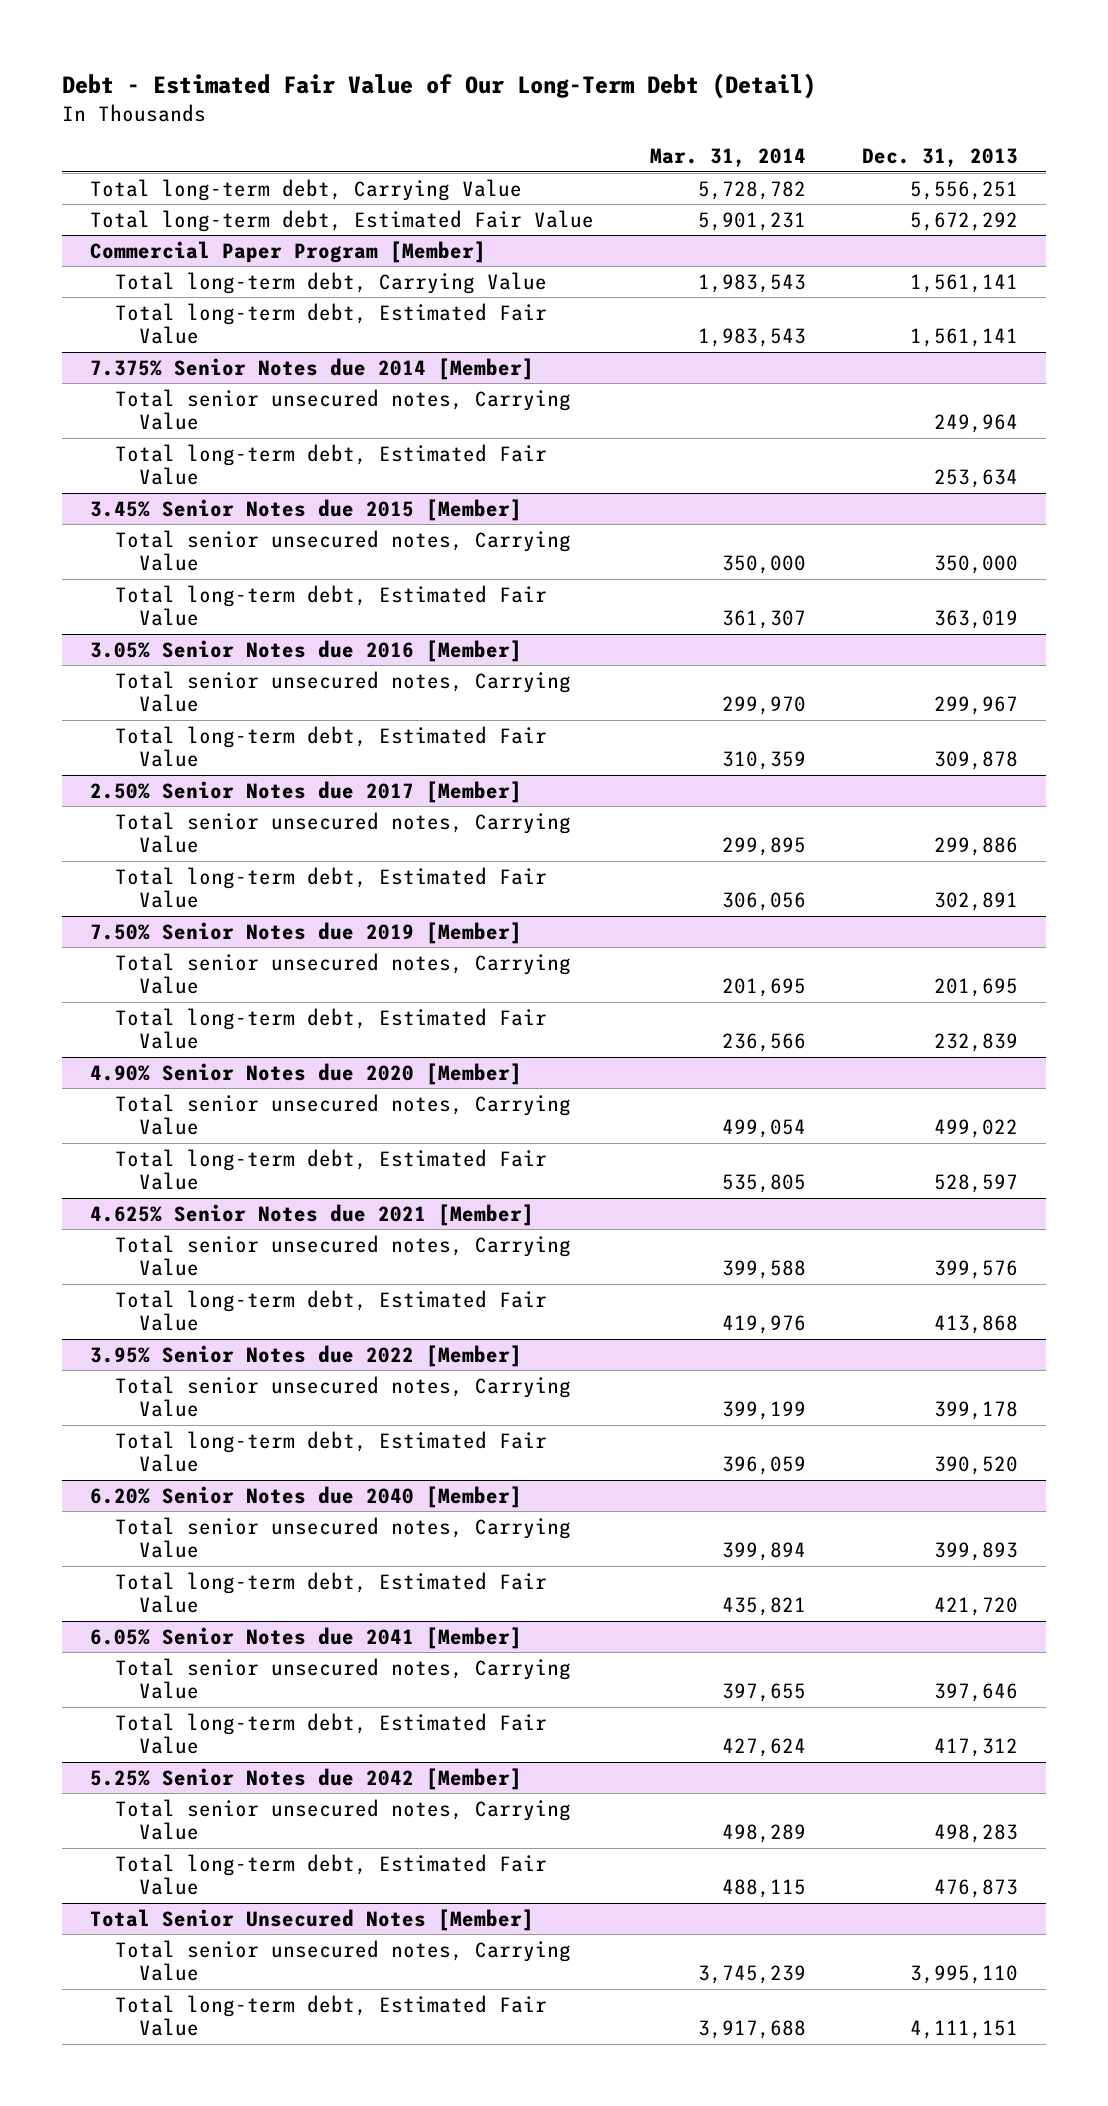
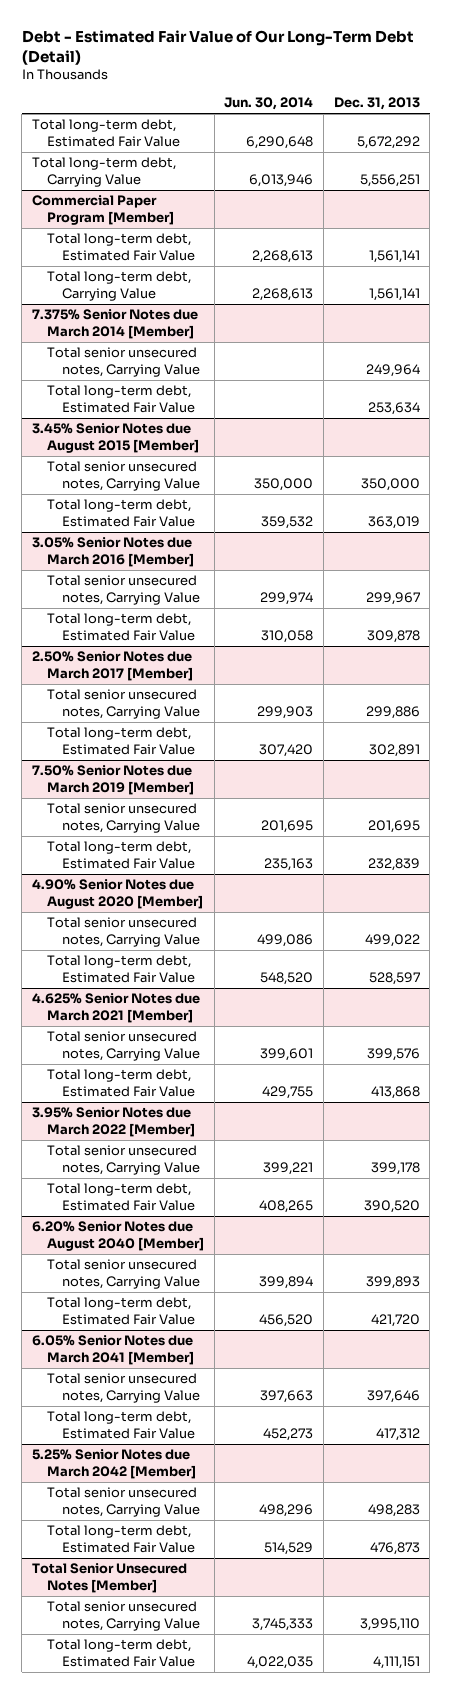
- | Mar. 31, 2014 | Dec. 31, 2013
+ | Jun. 30, 2014 | Dec. 31, 2013
moved down: Total long-term debt, Carrying Value | 6,013,946 | 5,556,251
- 7.375% Senior Notes due 2014 [Member]
@ Commercial Paper Program [Member]
moved down: Total long-term debt, Carrying Value | 2,268,613 | 1,561,141
+ 7.375% Senior Notes due March 2014 [Member]
- 3.45% Senior Notes due 2015 [Member]
+ 3.45% Senior Notes due August 2015 [Member]
- 3.05% Senior Notes due 2016 [Member]
+ 3.05% Senior Notes due March 2016 [Member]
- 2.50% Senior Notes due 2017 [Member]
+ 2.50% Senior Notes due March 2017 [Member]
- 7.50% Senior Notes due 2019 [Member]
+ 7.50% Senior Notes due March 2019 [Member]
- 4.90% Senior Notes due 2020 [Member]
+ 4.90% Senior Notes due August 2020 [Member]
- 4.625% Senior Notes due 2021 [Member]
+ 4.625% Senior Notes due March 2021 [Member]
- 3.95% Senior Notes due 2022 [Member]
+ 3.95% Senior Notes due March 2022 [Member]
- 6.20% Senior Notes due 2040 [Member]
+ 6.20% Senior Notes due August 2040 [Member]
- 6.05% Senior Notes due 2041 [Member]
+ 6.05% Senior Notes due March 2041 [Member]
- 5.25% Senior Notes due 2042 [Member]
+ 5.25% Senior Notes due March 2042 [Member]

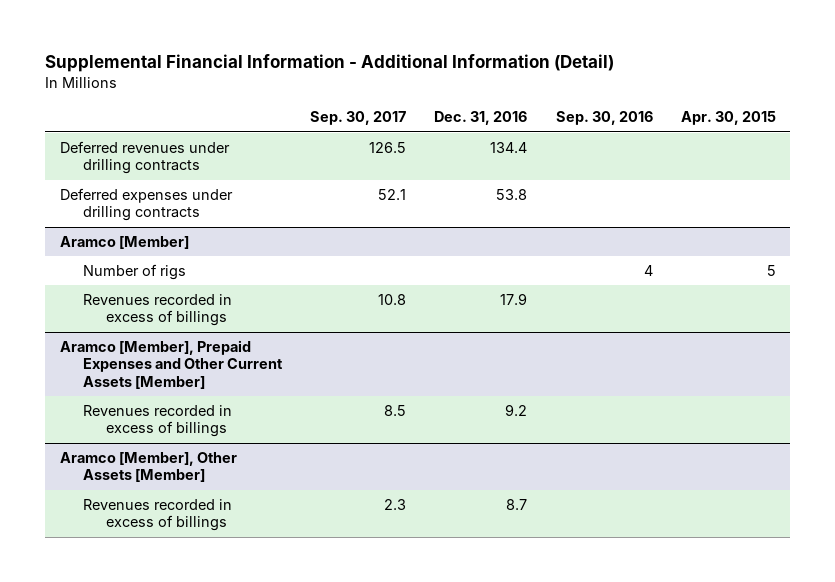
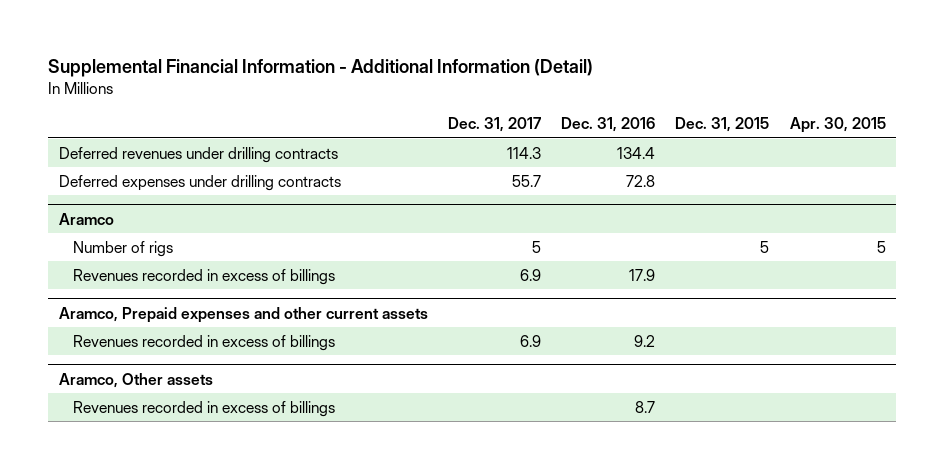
- | Sep. 30, 2017 | Dec. 31, 2016 | Sep. 30, 2016 | Apr. 30, 2015
+ | Dec. 31, 2017 | Dec. 31, 2016 | Dec. 31, 2015 | Apr. 30, 2015
- Deferred expenses under drilling contracts | 52.1 | 53.8 | |
- Aramco [Member]
+ Deferred expenses under drilling contracts | 55.7 | 72.8 | |
+ Aramco
- Aramco [Member], Prepaid Expenses and Other Current Assets [Member]
+ Aramco, Prepaid expenses and other current assets
- Aramco [Member], Other Assets [Member]
+ Aramco, Other assets

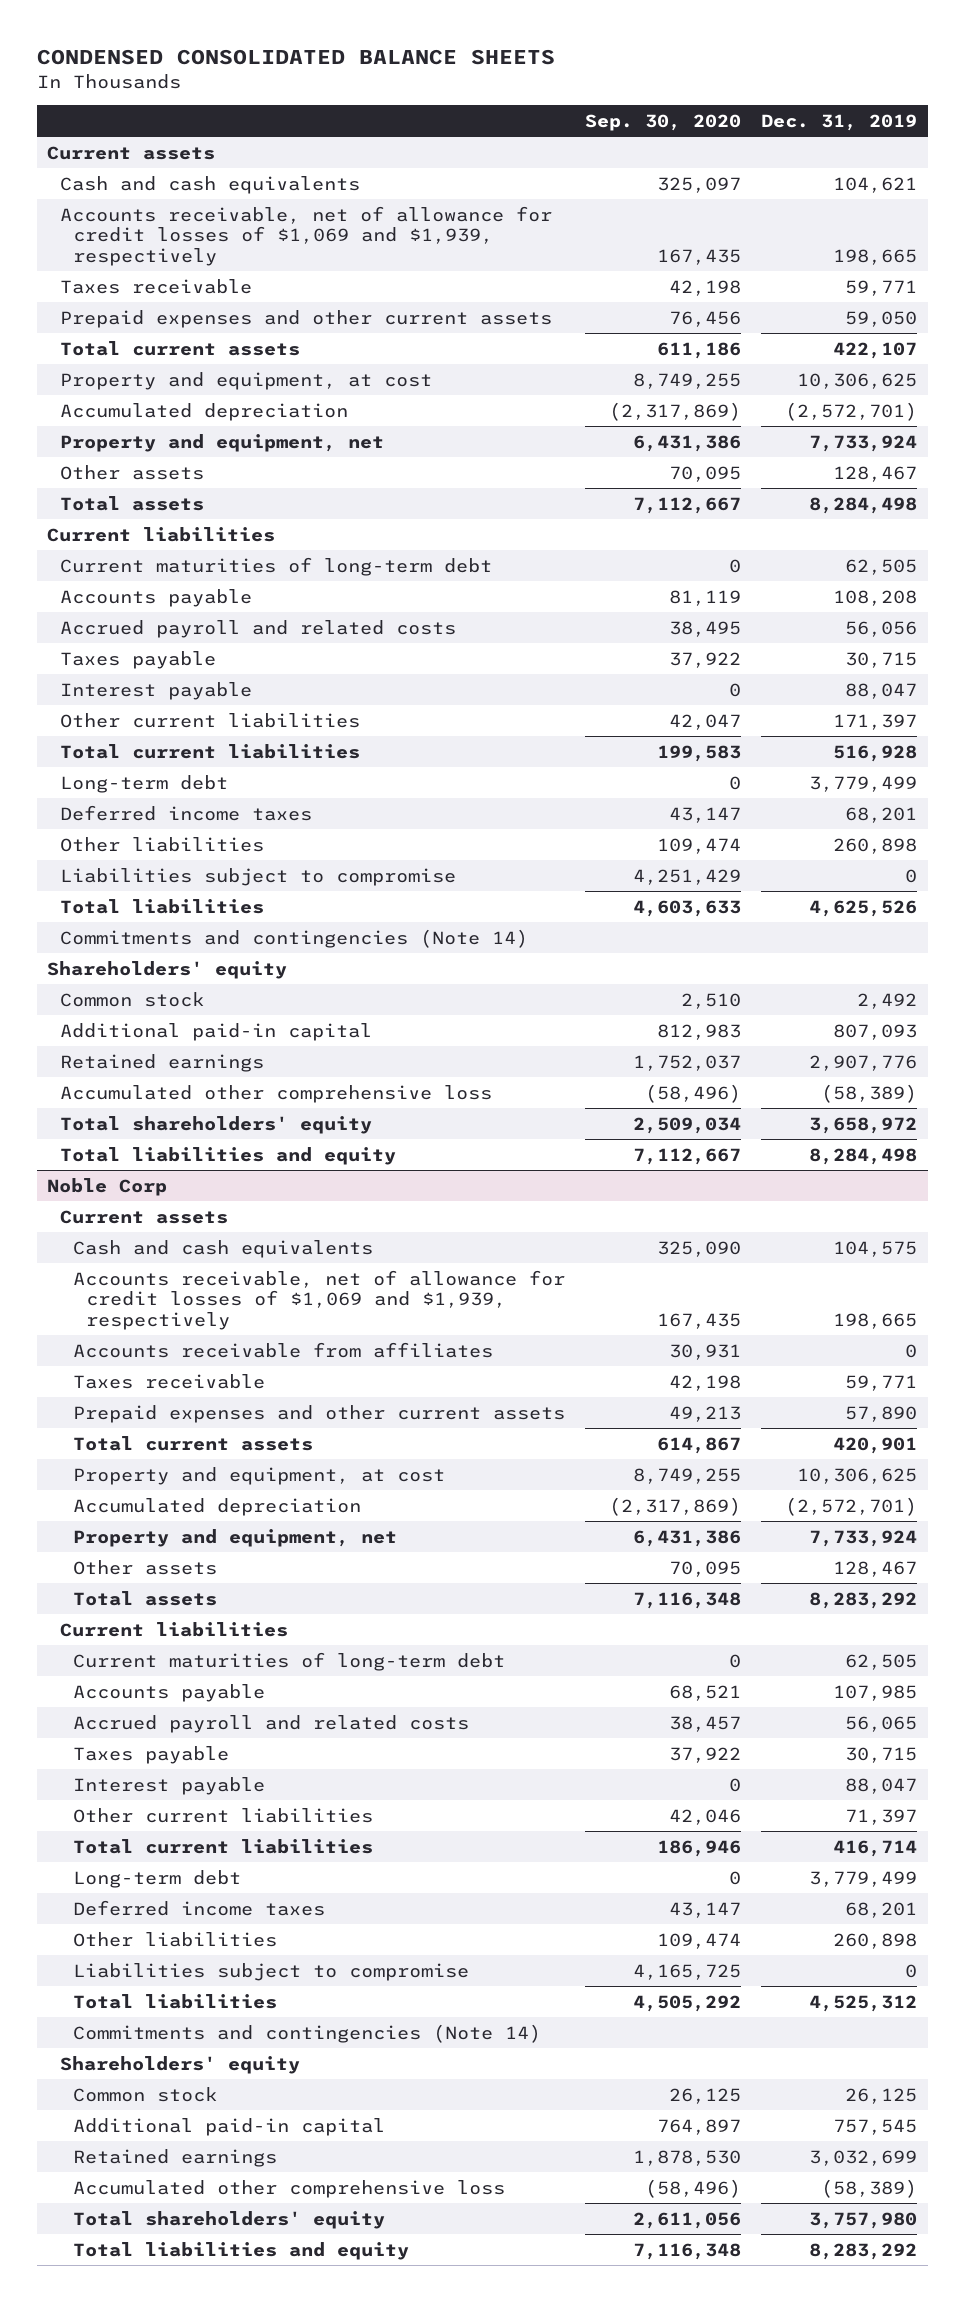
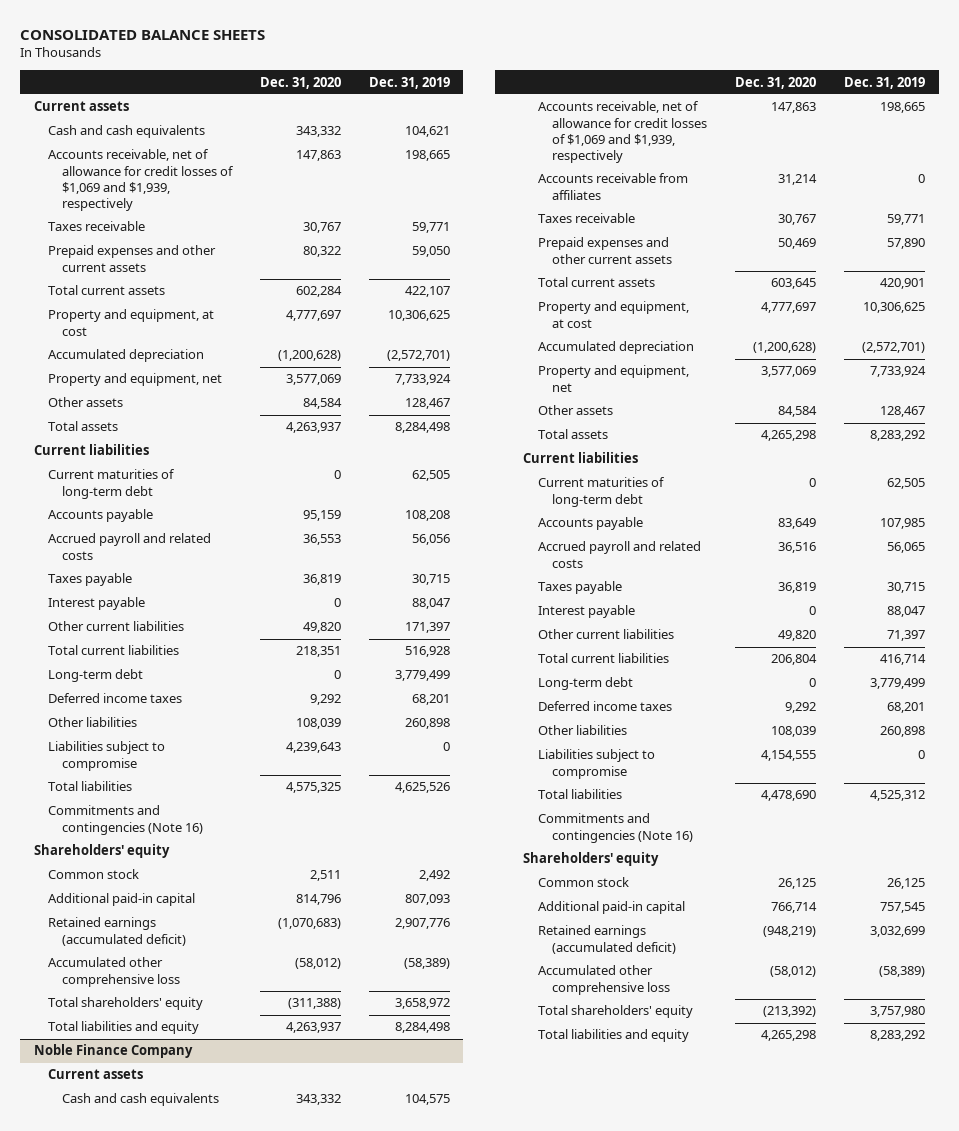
- CONDENSED CONSOLIDATED BALANCE SHEETS
+ CONSOLIDATED BALANCE SHEETS
- | Sep. 30, 2020 | Dec. 31, 2019
+ | Dec. 31, 2020 | Dec. 31, 2019
- Commitments and contingencies (Note 14)
+ Commitments and contingencies (Note 16)
- Retained earnings | 1,752,037 | 2,907,776
+ Retained earnings (accumulated deficit) | (1,070,683) | 2,907,776
- Noble Corp
+ Noble Finance Company
- Commitments and contingencies (Note 14)
+ Commitments and contingencies (Note 16)
- Retained earnings | 1,878,530 | 3,032,699
+ Retained earnings (accumulated deficit) | (948,219) | 3,032,699

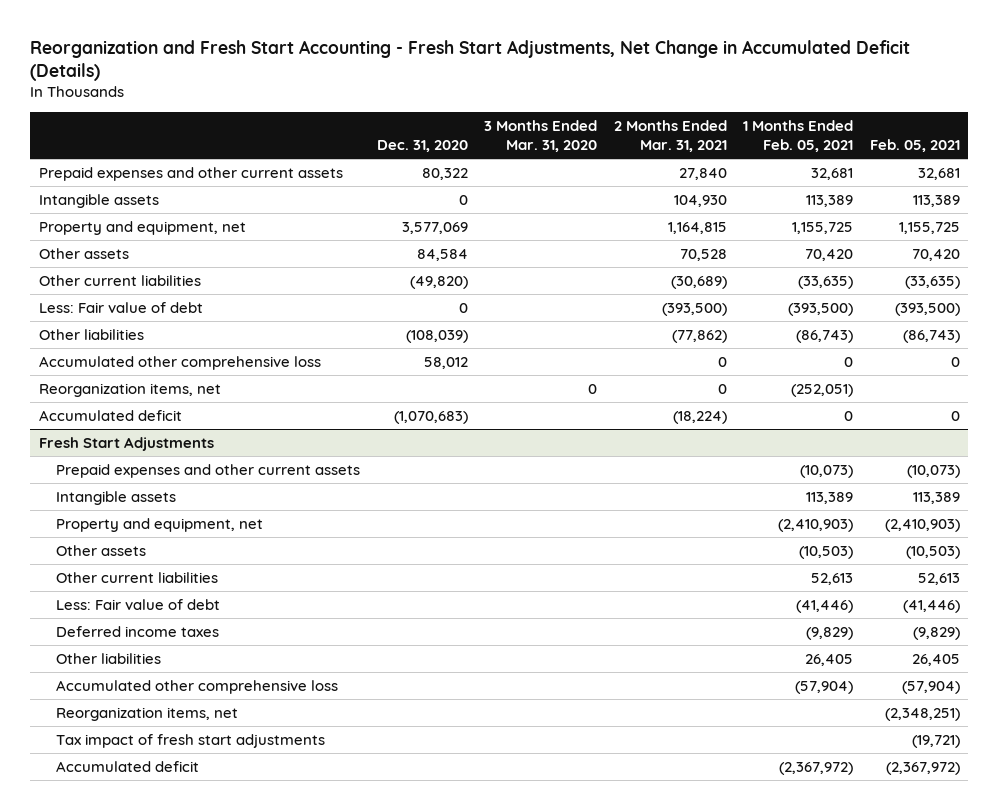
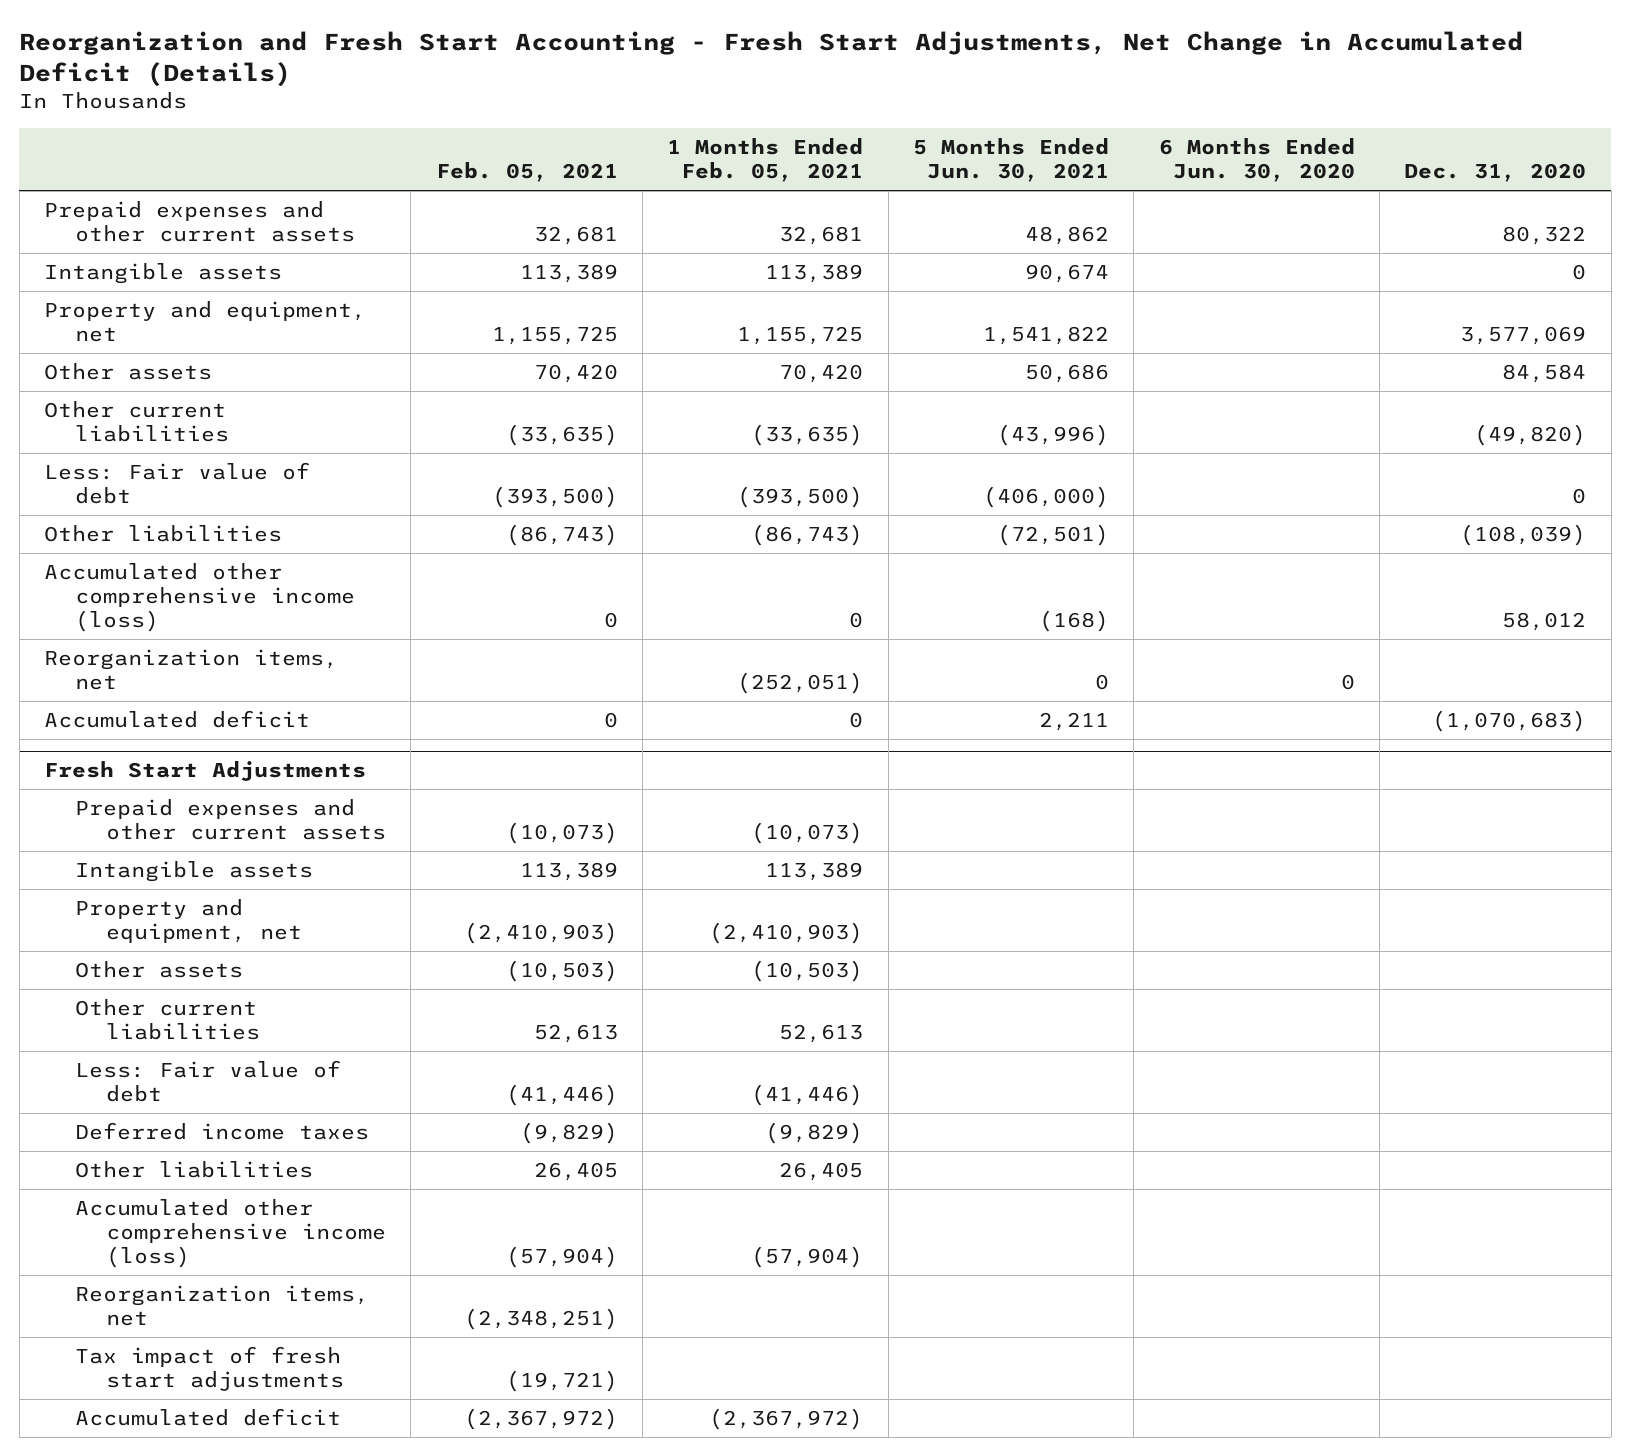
- | Dec. 31, 2020 | 3 Months Ended Mar. 31, 2020 | 2 Months Ended Mar. 31, 2021 | 1 Months Ended Feb. 05, 2021 | Feb. 05, 2021
+ | Feb. 05, 2021 | 1 Months Ended Feb. 05, 2021 | 5 Months Ended Jun. 30, 2021 | 6 Months Ended Jun. 30, 2020 | Dec. 31, 2020
- Accumulated other comprehensive loss | 58,012 | | 0 | 0 | 0
+ Accumulated other comprehensive income (loss) | 0 | 0 | (168) | | 58,012
@ Fresh Start Adjustments
- Accumulated other comprehensive loss | | | | (57,904) | (57,904)
+ Accumulated other comprehensive income (loss) | (57,904) | (57,904) | | |

